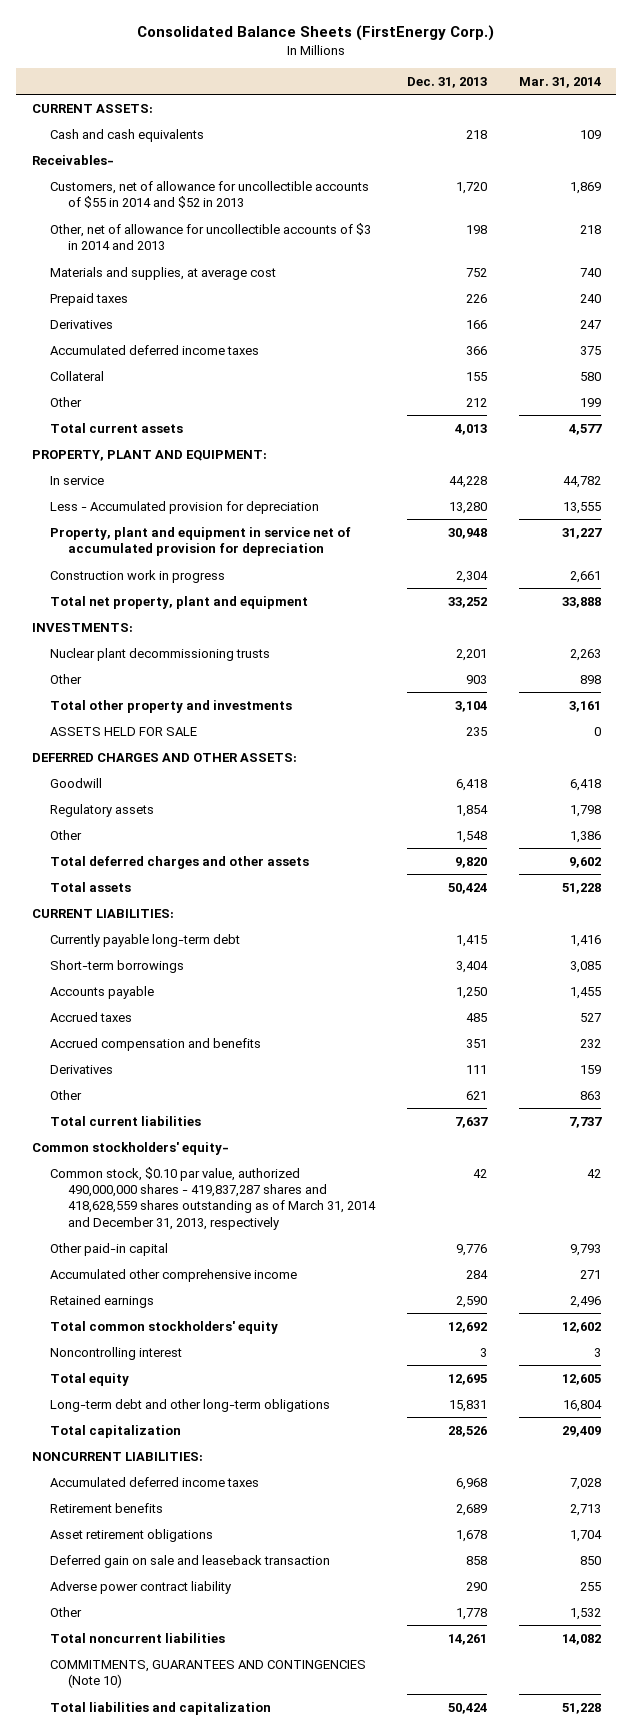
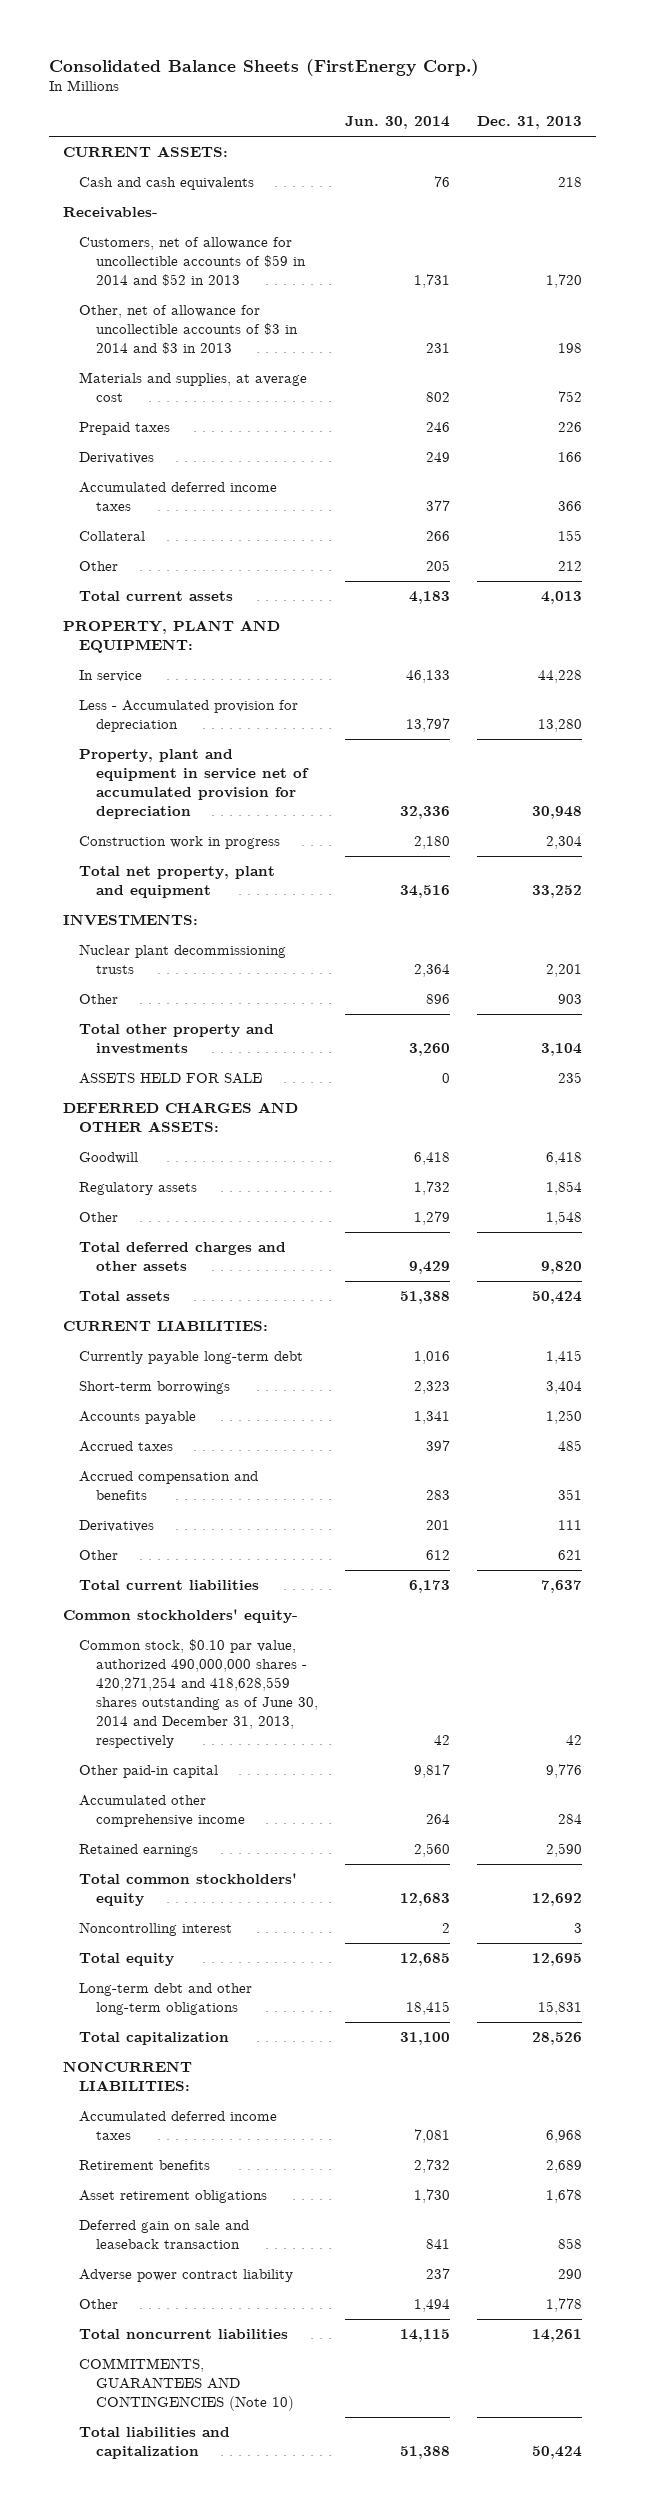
- | Dec. 31, 2013 | Mar. 31, 2014
+ | Jun. 30, 2014 | Dec. 31, 2013
- Customers, net of allowance for uncollectible accounts of $55 in 2014 and $52 in 2013 | 1,720 | 1,869
- Other, net of allowance for uncollectible accounts of $3 in 2014 and 2013 | 198 | 218
+ Customers, net of allowance for uncollectible accounts of $59 in 2014 and $52 in 2013 | 1,731 | 1,720
+ Other, net of allowance for uncollectible accounts of $3 in 2014 and $3 in 2013 | 231 | 198
- Common stock, $0.10 par value, authorized 490,000,000 shares - 419,837,287 shares and 418,628,559 shares outstanding as of March 31, 2014 and December 31, 2013, respectively | 42 | 42
+ Common stock, $0.10 par value, authorized 490,000,000 shares - 420,271,254 and 418,628,559 shares outstanding as of June 30, 2014 and December 31, 2013, respectively | 42 | 42

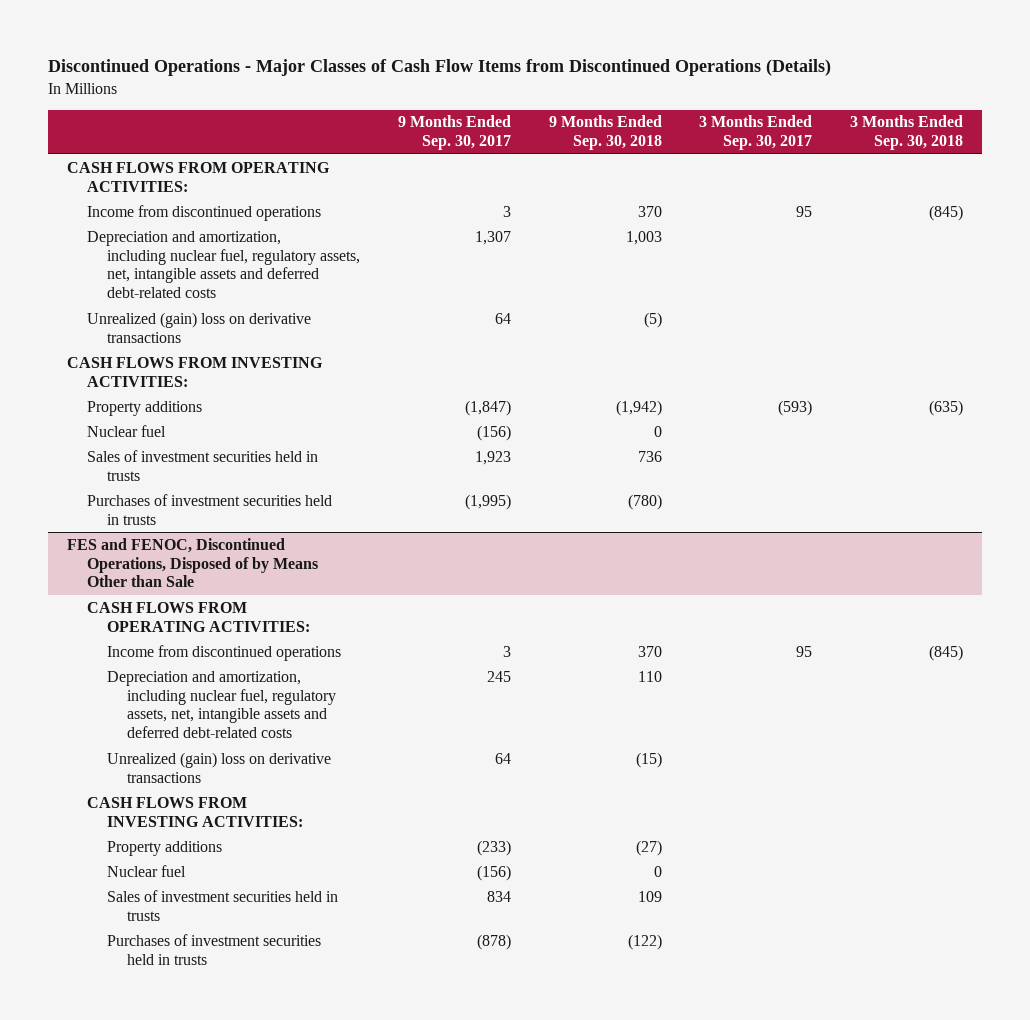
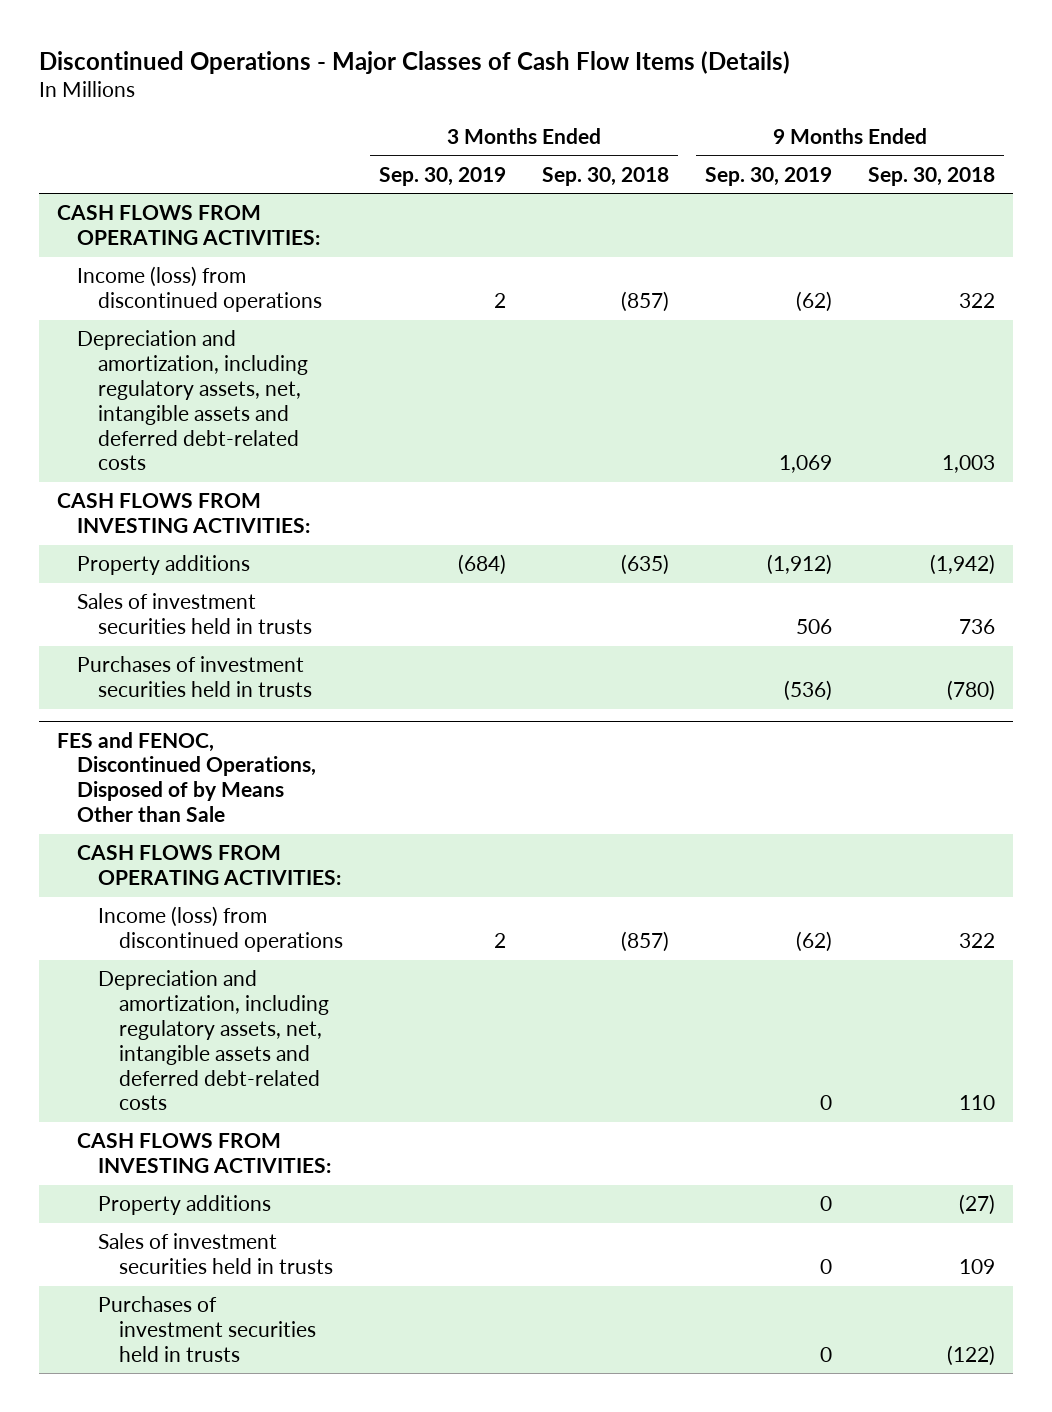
- Discontinued Operations - Major Classes of Cash Flow Items from Discontinued Operations (Details)
+ Discontinued Operations - Major Classes of Cash Flow Items (Details)
- | 9 Months Ended Sep. 30, 2017 | 9 Months Ended Sep. 30, 2018 | 3 Months Ended Sep. 30, 2017 | 3 Months Ended Sep. 30, 2018
+ | 3 Months Ended Sep. 30, 2019 | 3 Months Ended Sep. 30, 2018 | 9 Months Ended Sep. 30, 2019 | 9 Months Ended Sep. 30, 2018
- Income from discontinued operations | 3 | 370 | 95 | (845)
- Depreciation and amortization, including nuclear fuel, regulatory assets, net, intangible assets and deferred debt-related costs | 1,307 | 1,003 | |
- Unrealized (gain) loss on derivative transactions | 64 | (5) | |
+ Income (loss) from discontinued operations | 2 | (857) | (62) | 322
+ Depreciation and amortization, including regulatory assets, net, intangible assets and deferred debt-related costs | | | 1,069 | 1,003
- Nuclear fuel | (156) | 0 | |
@ FES and FENOC, Discontinued Operations, Disposed of by Means Other than Sale
- Income from discontinued operations | 3 | 370 | 95 | (845)
- Depreciation and amortization, including nuclear fuel, regulatory assets, net, intangible assets and deferred debt-related costs | 245 | 110 | |
- Unrealized (gain) loss on derivative transactions | 64 | (15) | |
+ Income (loss) from discontinued operations | 2 | (857) | (62) | 322
+ Depreciation and amortization, including regulatory assets, net, intangible assets and deferred debt-related costs | | | 0 | 110
- Nuclear fuel | (156) | 0 | |

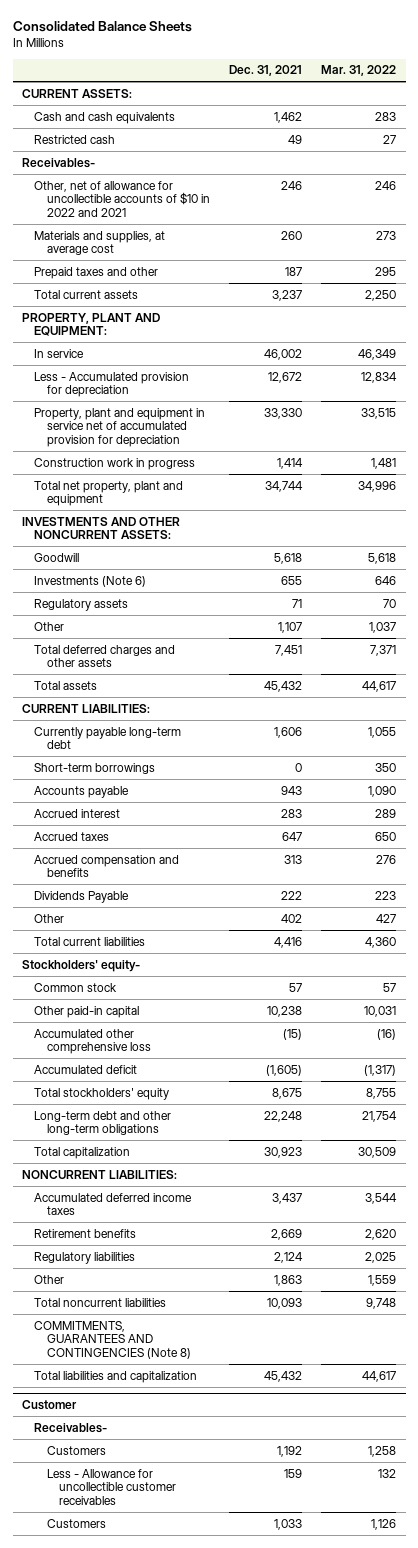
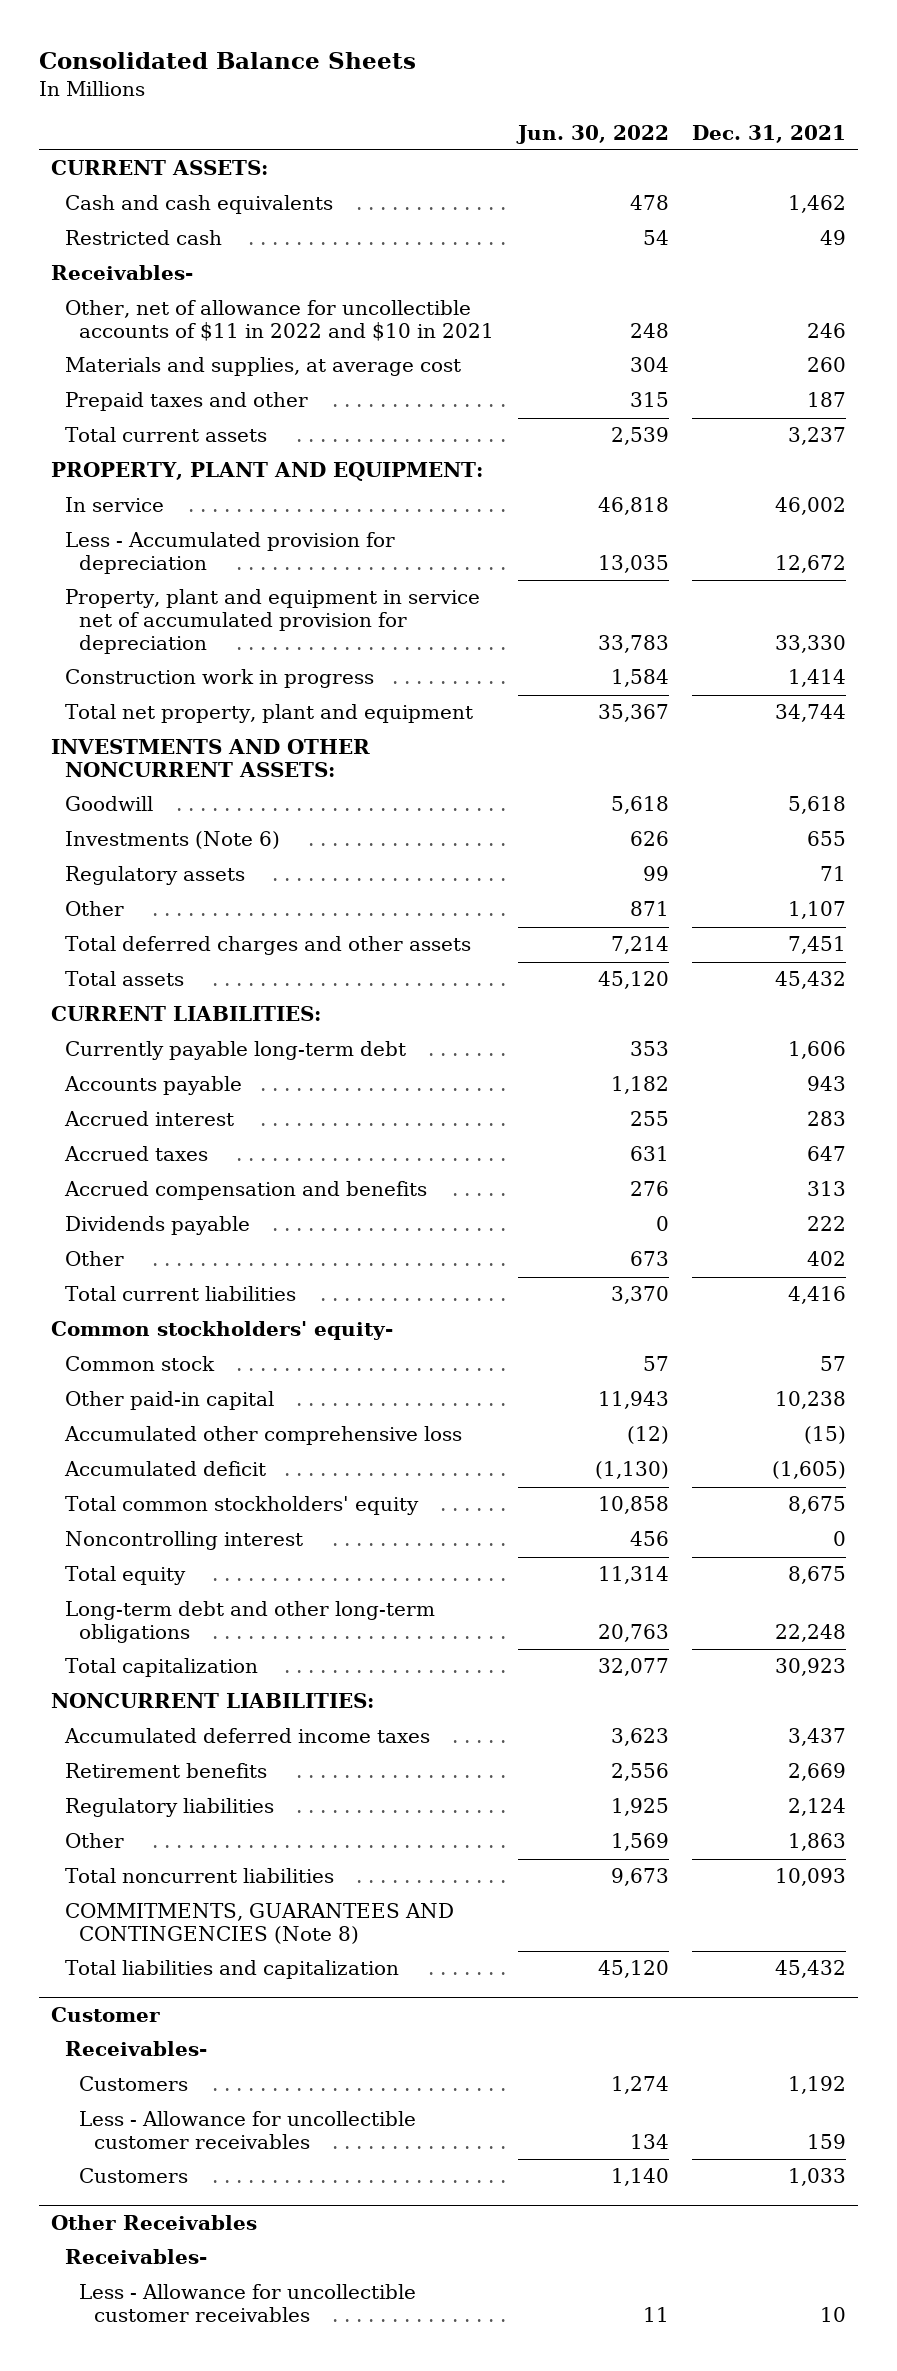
- | Dec. 31, 2021 | Mar. 31, 2022
+ | Jun. 30, 2022 | Dec. 31, 2021
- Other, net of allowance for uncollectible accounts of $10 in 2022 and 2021 | 246 | 246
+ Other, net of allowance for uncollectible accounts of $11 in 2022 and $10 in 2021 | 248 | 246
- Short-term borrowings | 0 | 350
- Dividends Payable | 222 | 223
+ Dividends payable | 0 | 222
- Stockholders' equity-
+ Common stockholders' equity-
- Total stockholders' equity | 8,675 | 8,755
+ Total common stockholders' equity | 10,858 | 8,675
+ Noncontrolling interest | 456 | 0
+ Total equity | 11,314 | 8,675
+ Other Receivables
+ Receivables-
+ Less - Allowance for uncollectible customer receivables | 11 | 10

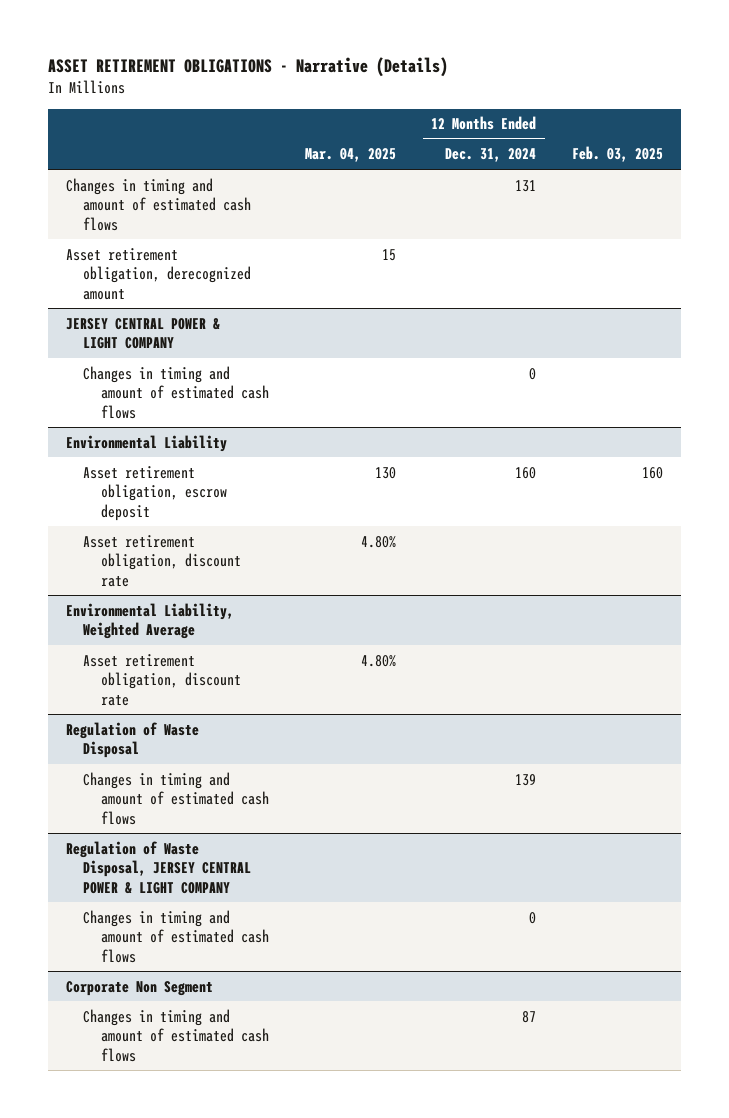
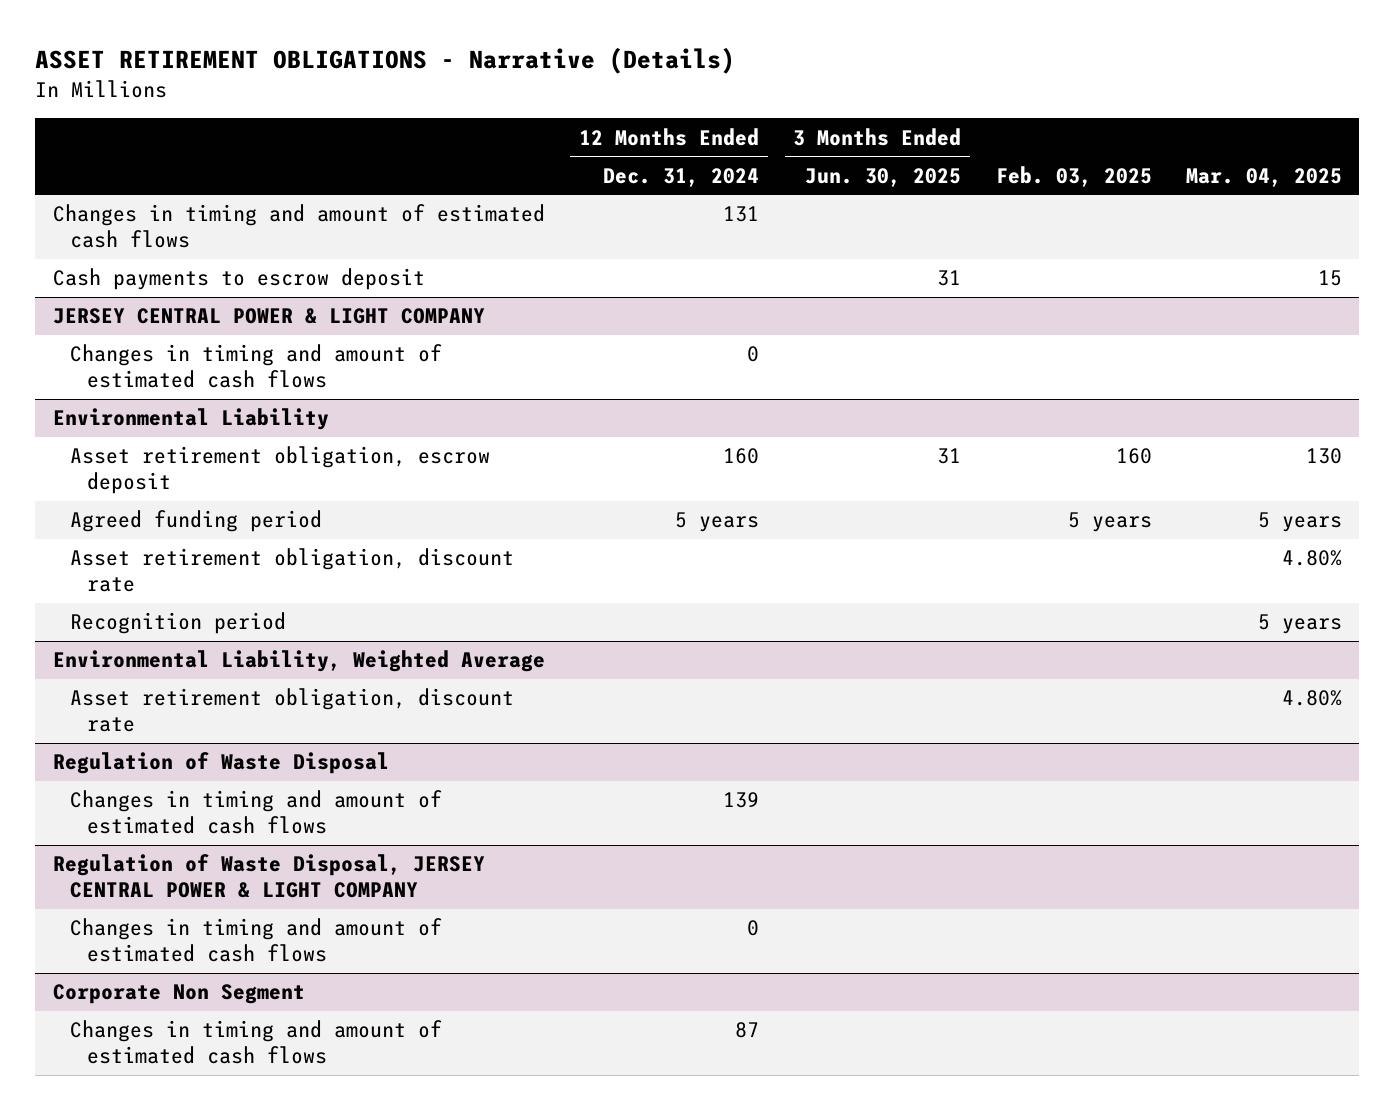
- | Mar. 04, 2025 | 12 Months Ended Dec. 31, 2024 | Feb. 03, 2025
+ | 12 Months Ended Dec. 31, 2024 | 3 Months Ended Jun. 30, 2025 | Feb. 03, 2025 | Mar. 04, 2025
- Asset retirement obligation, derecognized amount | 15 | |
+ Cash payments to escrow deposit | | 31 | | 15
@ Environmental Liability
+ Agreed funding period | 5 years | | 5 years | 5 years
+ Recognition period | | | | 5 years

